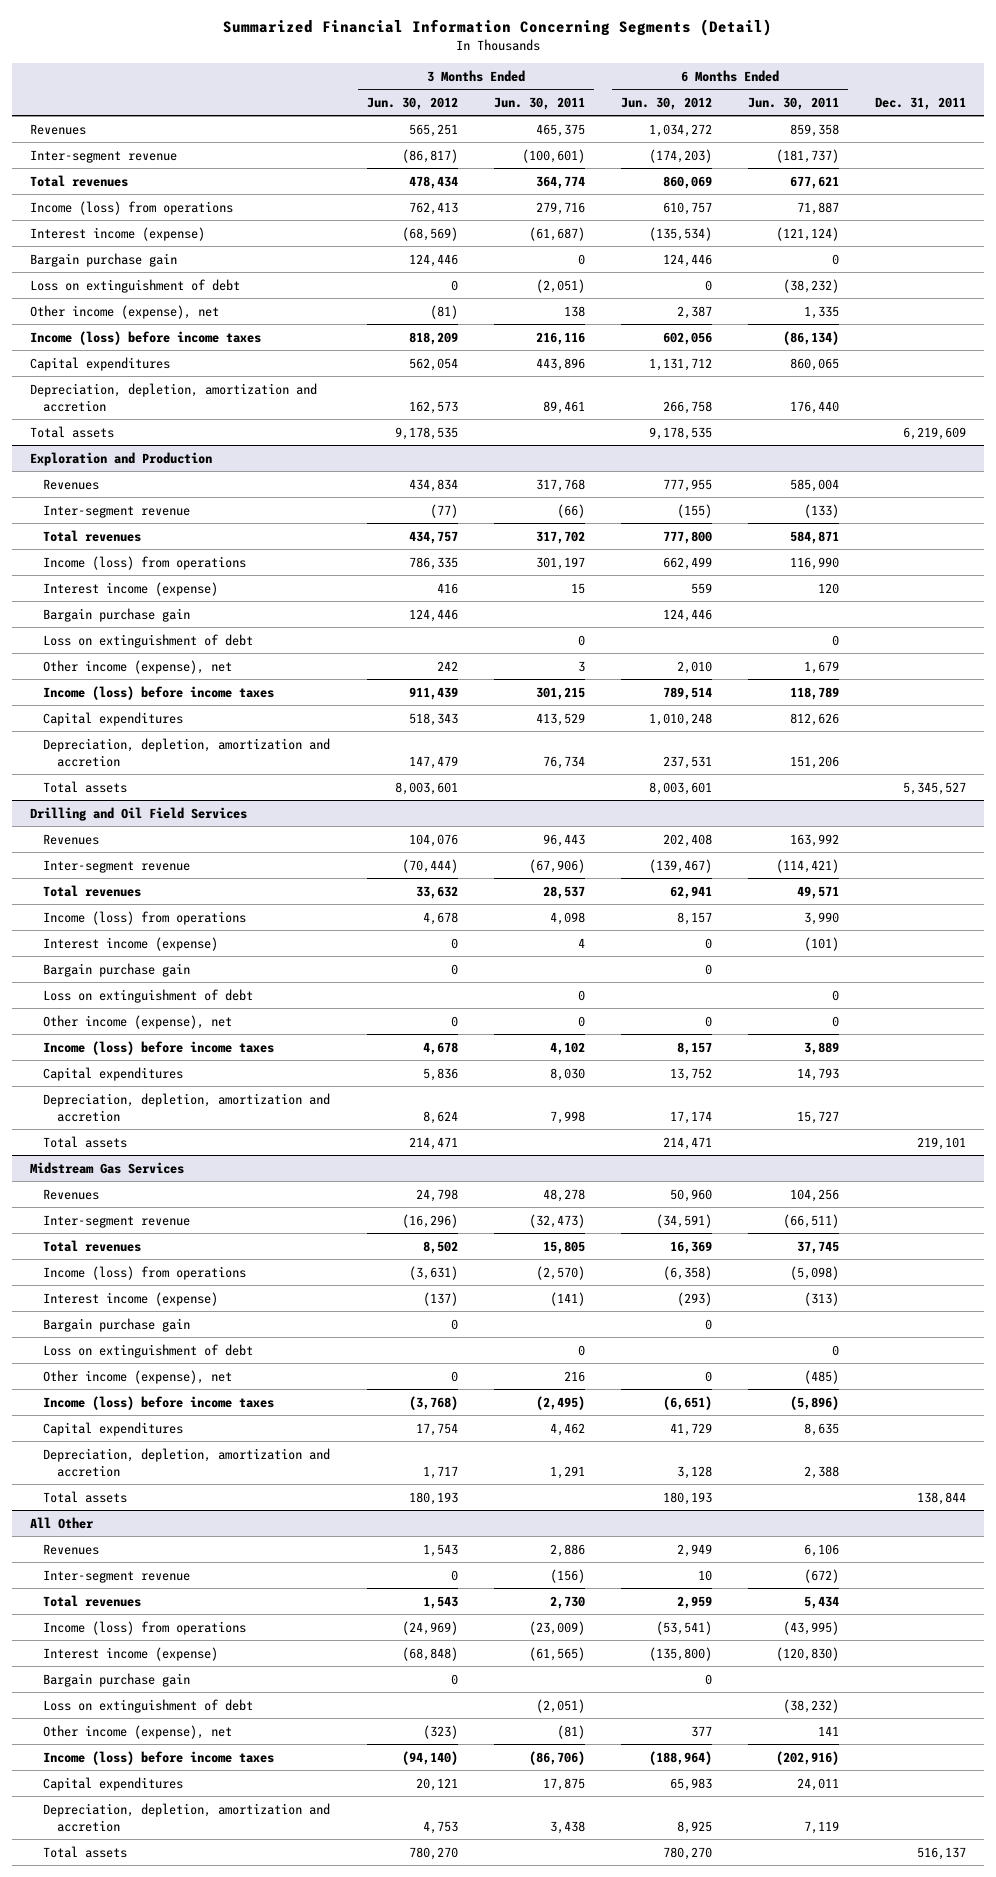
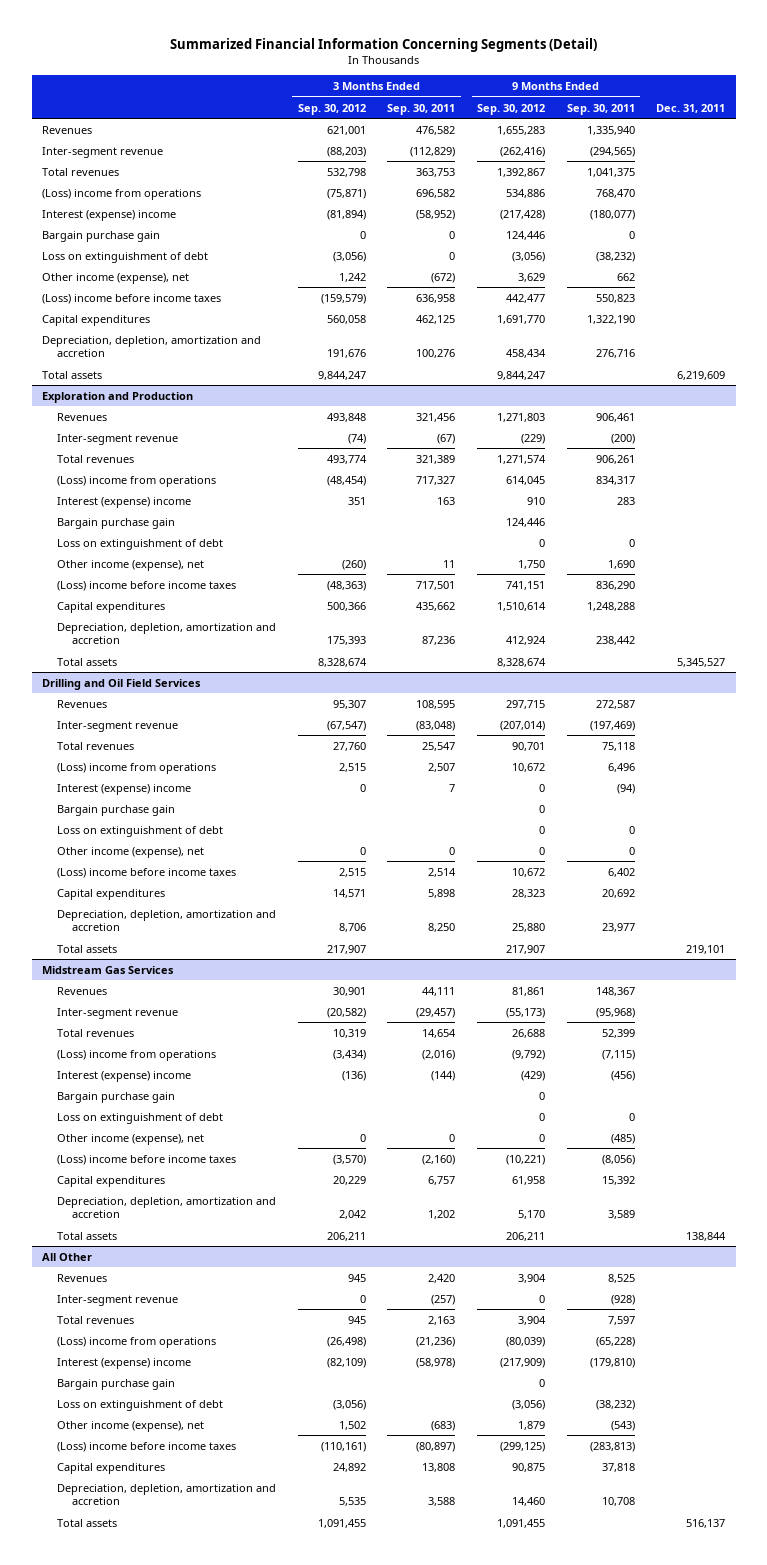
- | 3 Months Ended Jun. 30, 2012 | 3 Months Ended Jun. 30, 2011 | 6 Months Ended Jun. 30, 2012 | 6 Months Ended Jun. 30, 2011 | Dec. 31, 2011
+ | 3 Months Ended Sep. 30, 2012 | 3 Months Ended Sep. 30, 2011 | 9 Months Ended Sep. 30, 2012 | 9 Months Ended Sep. 30, 2011 | Dec. 31, 2011
- Income (loss) from operations | 762,413 | 279,716 | 610,757 | 71,887 |
- Interest income (expense) | (68,569) | (61,687) | (135,534) | (121,124) |
+ (Loss) income from operations | (75,871) | 696,582 | 534,886 | 768,470 |
+ Interest (expense) income | (81,894) | (58,952) | (217,428) | (180,077) |
- Income (loss) before income taxes | 818,209 | 216,116 | 602,056 | (86,134) |
+ (Loss) income before income taxes | (159,579) | 636,958 | 442,477 | 550,823 |
@ Exploration and Production
- Income (loss) from operations | 786,335 | 301,197 | 662,499 | 116,990 |
- Interest income (expense) | 416 | 15 | 559 | 120 |
+ (Loss) income from operations | (48,454) | 717,327 | 614,045 | 834,317 |
+ Interest (expense) income | 351 | 163 | 910 | 283 |
- Income (loss) before income taxes | 911,439 | 301,215 | 789,514 | 118,789 |
+ (Loss) income before income taxes | (48,363) | 717,501 | 741,151 | 836,290 |
@ Drilling and Oil Field Services
- Income (loss) from operations | 4,678 | 4,098 | 8,157 | 3,990 |
- Interest income (expense) | 0 | 4 | 0 | (101) |
+ (Loss) income from operations | 2,515 | 2,507 | 10,672 | 6,496 |
+ Interest (expense) income | 0 | 7 | 0 | (94) |
- Income (loss) before income taxes | 4,678 | 4,102 | 8,157 | 3,889 |
+ (Loss) income before income taxes | 2,515 | 2,514 | 10,672 | 6,402 |
@ Midstream Gas Services
- Income (loss) from operations | (3,631) | (2,570) | (6,358) | (5,098) |
- Interest income (expense) | (137) | (141) | (293) | (313) |
+ (Loss) income from operations | (3,434) | (2,016) | (9,792) | (7,115) |
+ Interest (expense) income | (136) | (144) | (429) | (456) |
- Income (loss) before income taxes | (3,768) | (2,495) | (6,651) | (5,896) |
+ (Loss) income before income taxes | (3,570) | (2,160) | (10,221) | (8,056) |
@ All Other
- Income (loss) from operations | (24,969) | (23,009) | (53,541) | (43,995) |
- Interest income (expense) | (68,848) | (61,565) | (135,800) | (120,830) |
+ (Loss) income from operations | (26,498) | (21,236) | (80,039) | (65,228) |
+ Interest (expense) income | (82,109) | (58,978) | (217,909) | (179,810) |
- Income (loss) before income taxes | (94,140) | (86,706) | (188,964) | (202,916) |
+ (Loss) income before income taxes | (110,161) | (80,897) | (299,125) | (283,813) |

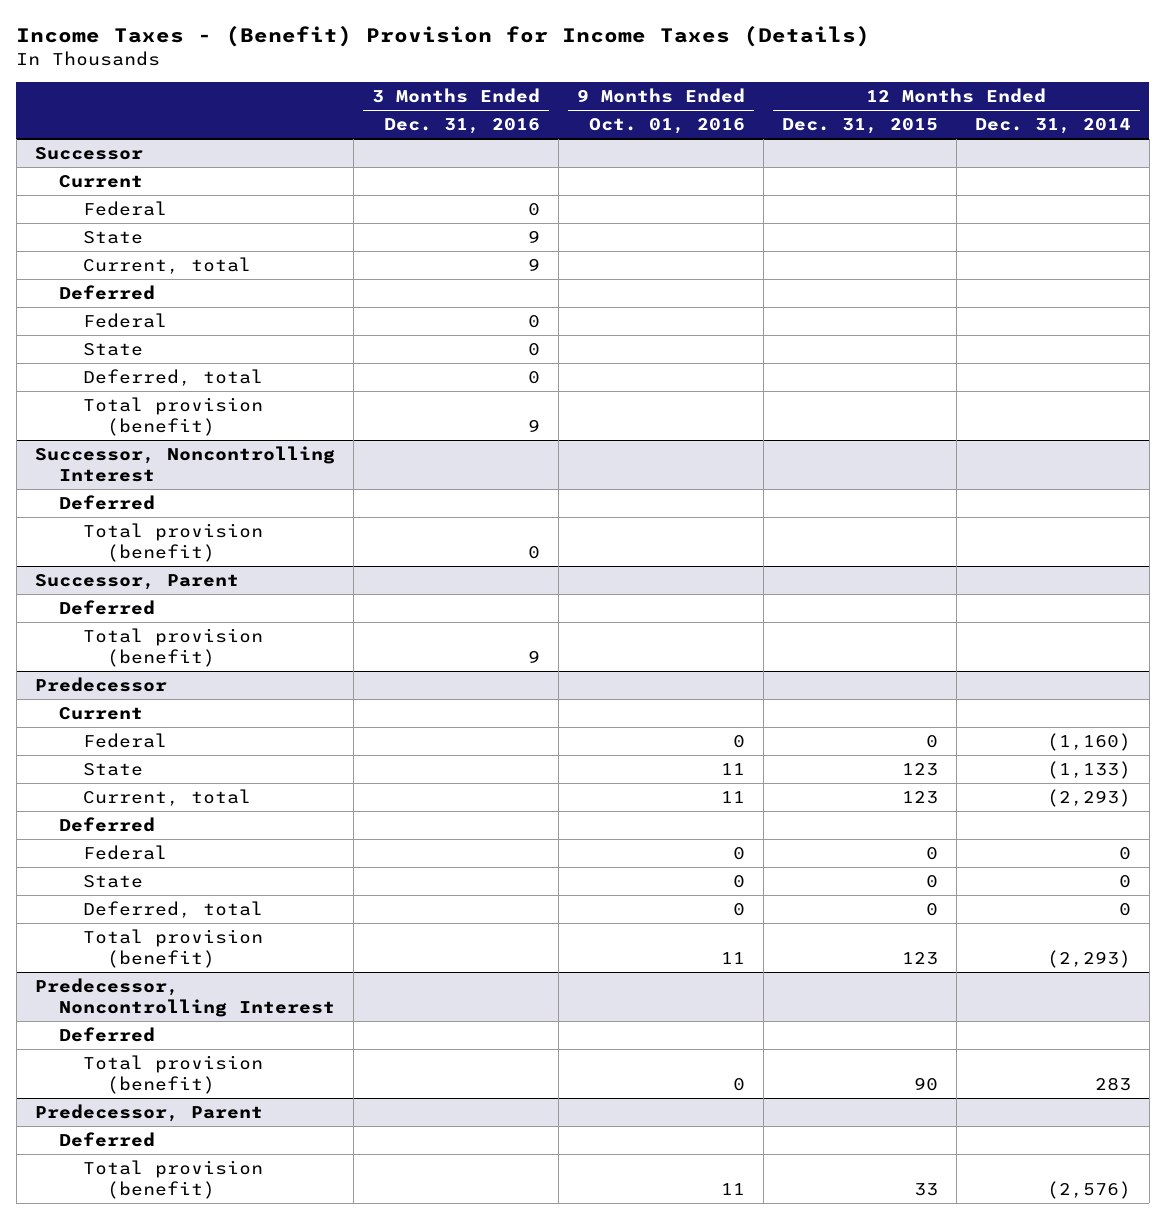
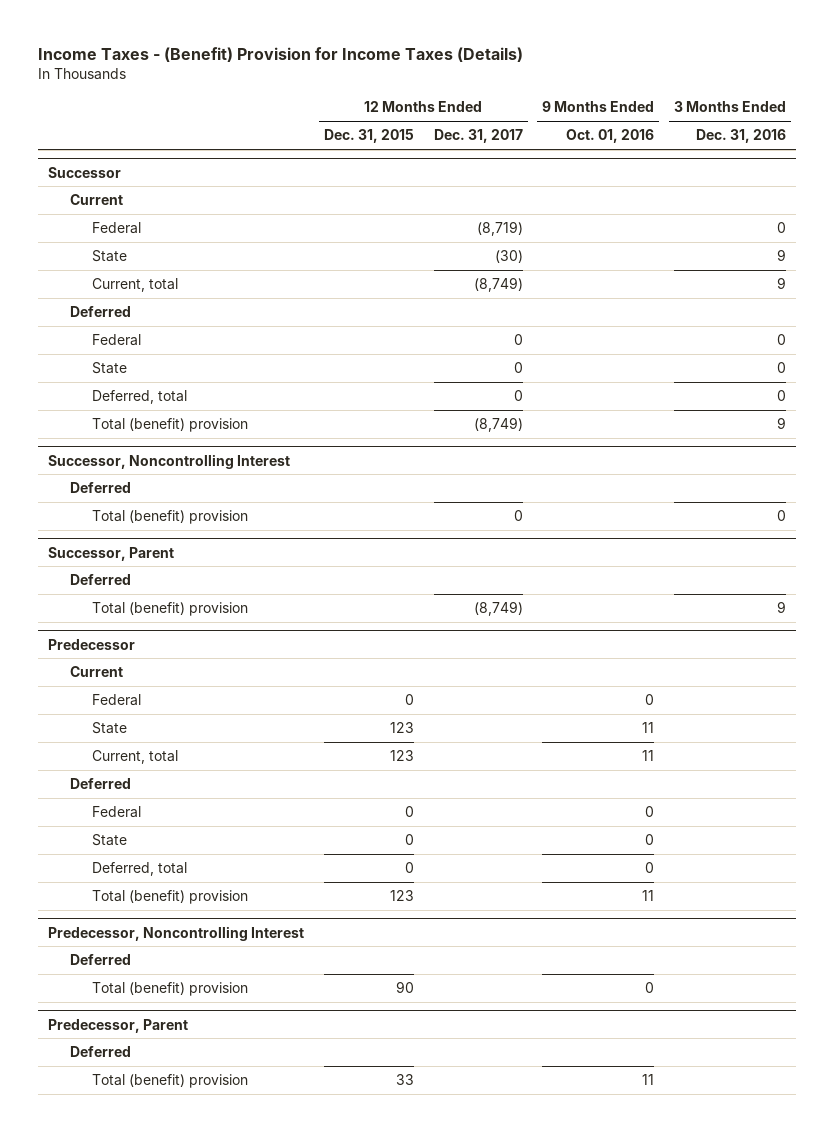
- | 3 Months Ended Dec. 31, 2016 | 9 Months Ended Oct. 01, 2016 | 12 Months Ended Dec. 31, 2015 | 12 Months Ended Dec. 31, 2014
+ | 12 Months Ended Dec. 31, 2015 | 12 Months Ended Dec. 31, 2017 | 9 Months Ended Oct. 01, 2016 | 3 Months Ended Dec. 31, 2016
@ Successor
- Total provision (benefit) | 9 | | |
+ Total (benefit) provision | | (8,749) | | 9
@ Successor, Noncontrolling Interest
- Total provision (benefit) | 0 | | |
+ Total (benefit) provision | | 0 | | 0
@ Successor, Parent
- Total provision (benefit) | 9 | | |
+ Total (benefit) provision | | (8,749) | | 9
@ Predecessor
- Total provision (benefit) | | 11 | 123 | (2,293)
+ Total (benefit) provision | 123 | | 11 |
@ Predecessor, Noncontrolling Interest
- Total provision (benefit) | | 0 | 90 | 283
+ Total (benefit) provision | 90 | | 0 |
@ Predecessor, Parent
- Total provision (benefit) | | 11 | 33 | (2,576)
+ Total (benefit) provision | 33 | | 11 |

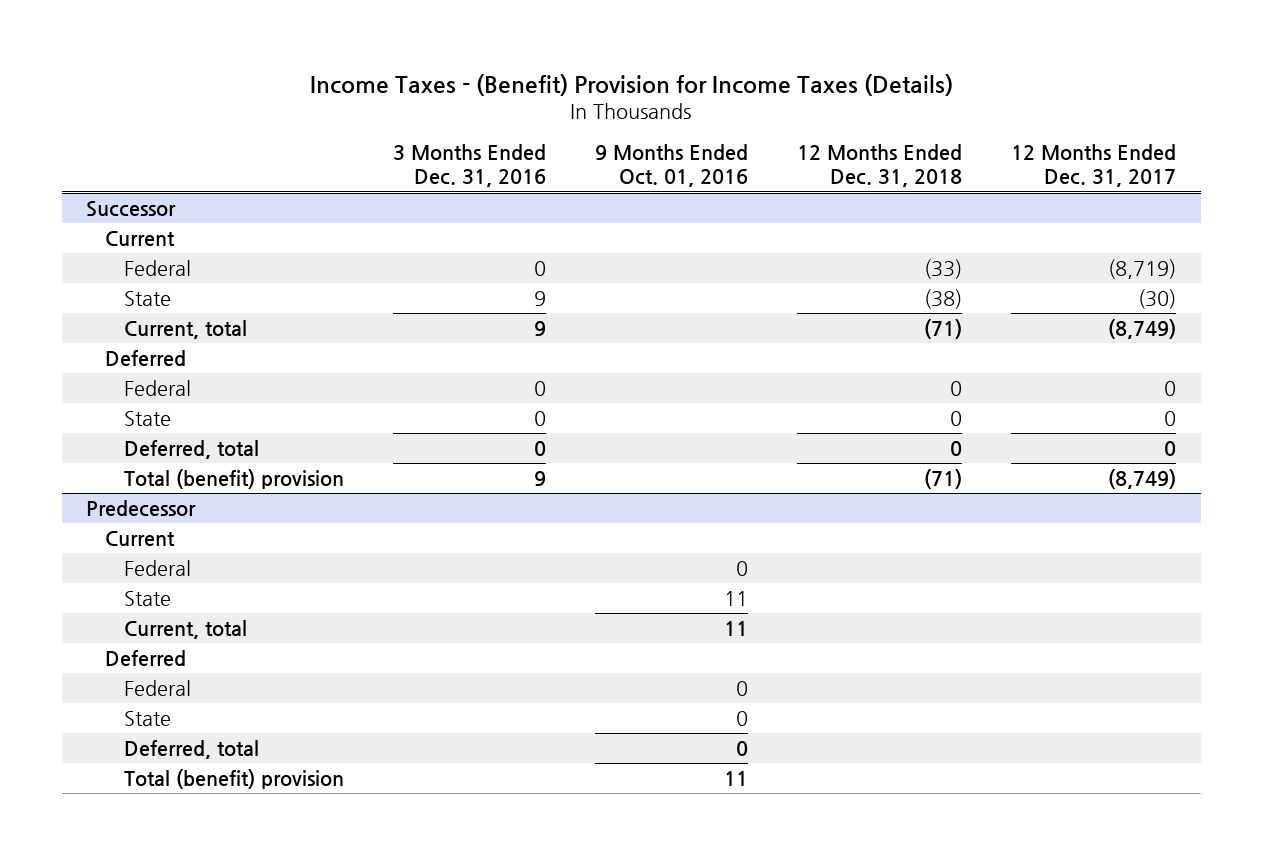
- | 12 Months Ended Dec. 31, 2015 | 12 Months Ended Dec. 31, 2017 | 9 Months Ended Oct. 01, 2016 | 3 Months Ended Dec. 31, 2016
+ | 3 Months Ended Dec. 31, 2016 | 9 Months Ended Oct. 01, 2016 | 12 Months Ended Dec. 31, 2018 | 12 Months Ended Dec. 31, 2017
- Successor, Noncontrolling Interest
- Deferred
- Total (benefit) provision | | 0 | | 0
- Successor, Parent
- Deferred
- Total (benefit) provision | | (8,749) | | 9
- Predecessor, Noncontrolling Interest
- Deferred
- Total (benefit) provision | 90 | | 0 |
- Predecessor, Parent
- Deferred
- Total (benefit) provision | 33 | | 11 |

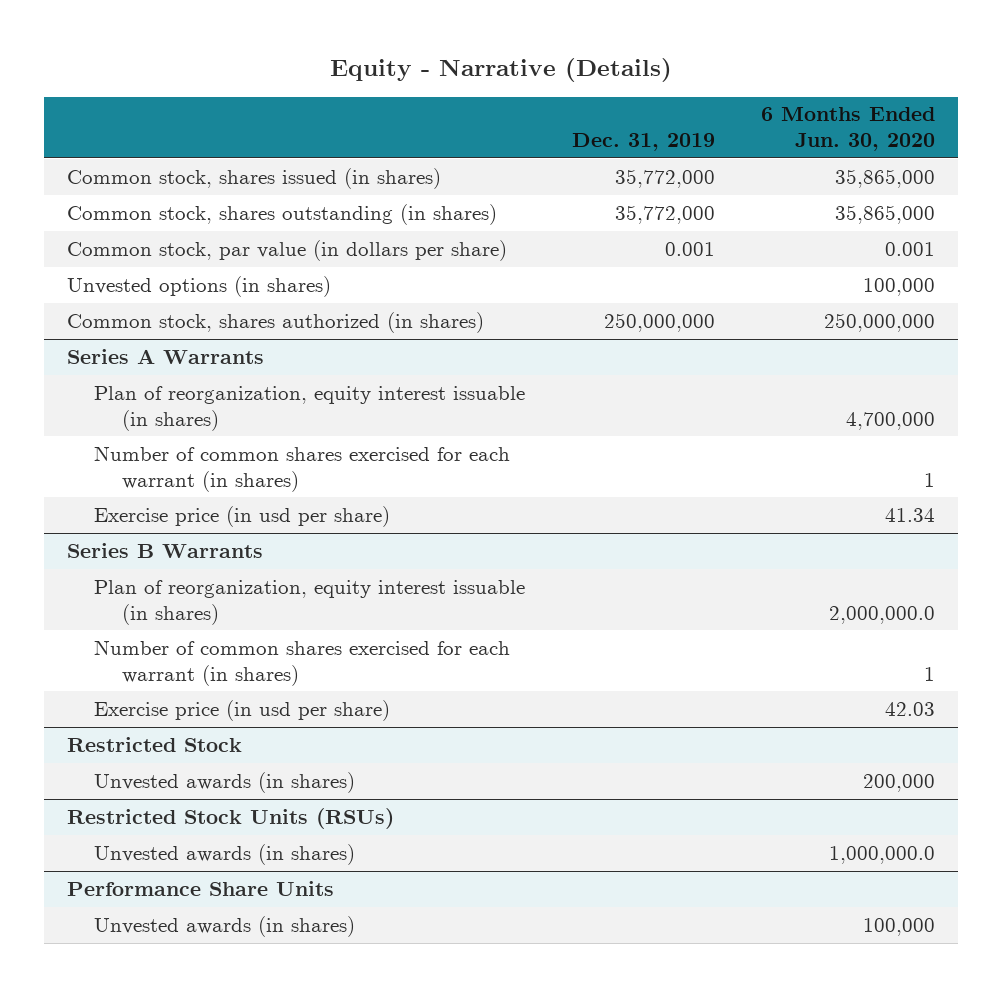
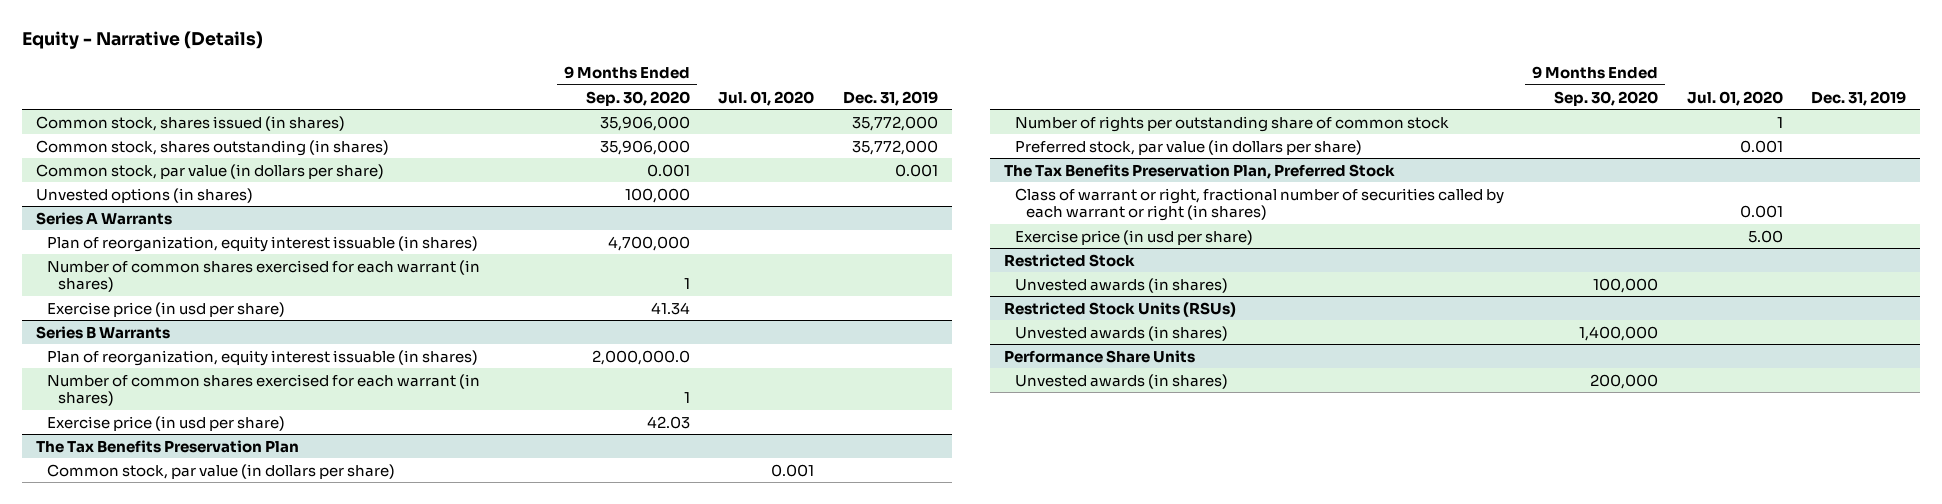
- | Dec. 31, 2019 | 6 Months Ended Jun. 30, 2020
+ | 9 Months Ended Sep. 30, 2020 | Jul. 01, 2020 | Dec. 31, 2019
- Common stock, shares authorized (in shares) | 250,000,000 | 250,000,000
+ The Tax Benefits Preservation Plan
+ Common stock, par value (in dollars per share) | | 0.001 |
+ Number of rights per outstanding share of common stock | | 1 |
+ Preferred stock, par value (in dollars per share) | | 0.001 |
+ The Tax Benefits Preservation Plan, Preferred Stock
+ Class of warrant or right, fractional number of securities called by each warrant or right (in shares) | | 0.001 |
+ Exercise price (in usd per share) | | 5.00 |

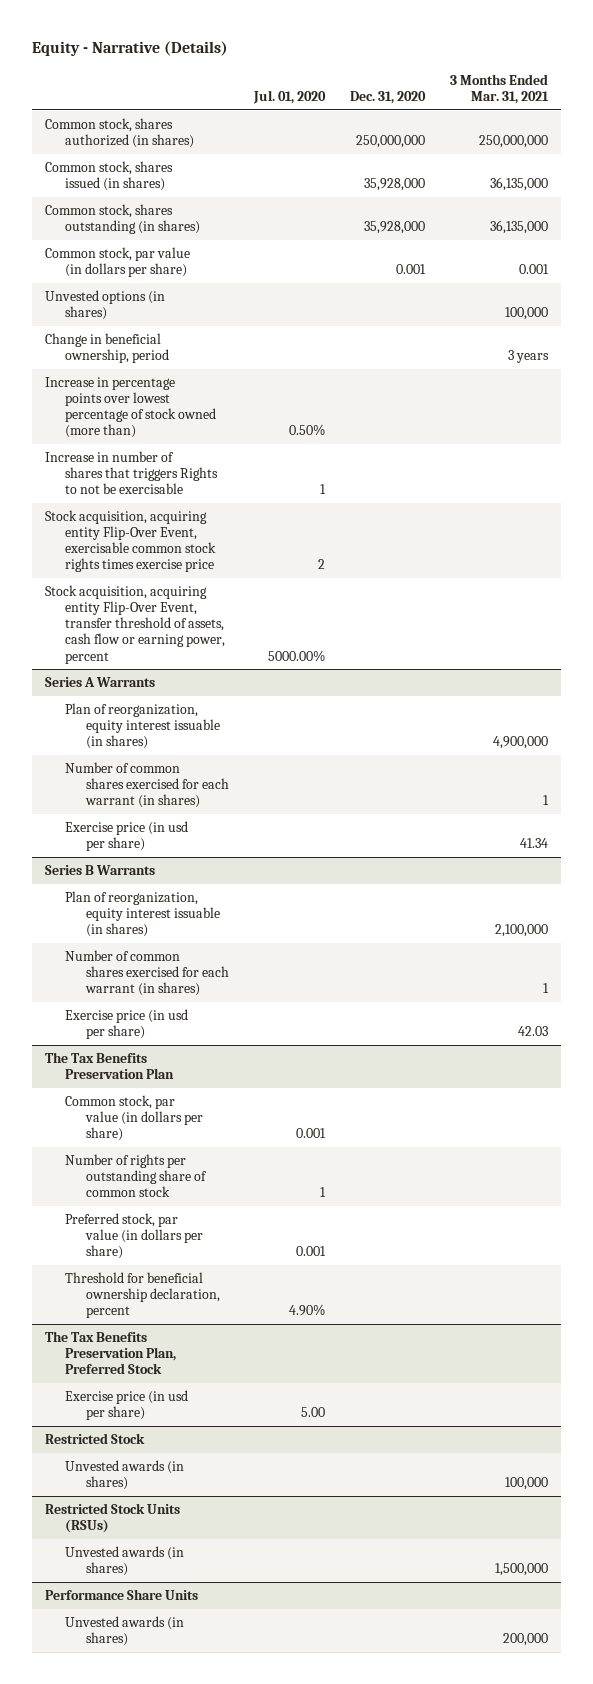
- | 9 Months Ended Sep. 30, 2020 | Jul. 01, 2020 | Dec. 31, 2019
+ | Jul. 01, 2020 | Dec. 31, 2020 | 3 Months Ended Mar. 31, 2021
+ Common stock, shares authorized (in shares) | | 250,000,000 | 250,000,000
+ Change in beneficial ownership, period | | | 3 years
+ Increase in percentage points over lowest percentage of stock owned (more than) | 0.50% | |
+ Increase in number of shares that triggers Rights to not be exercisable | 1 | |
+ Stock acquisition, acquiring entity Flip-Over Event, exercisable common stock rights times exercise price | 2 | |
+ Stock acquisition, acquiring entity Flip-Over Event, transfer threshold of assets, cash flow or earning power, percent | 5000.00% | |
@ The Tax Benefits Preservation Plan
+ Threshold for beneficial ownership declaration, percent | 4.90% | |
@ The Tax Benefits Preservation Plan, Preferred Stock
- Class of warrant or right, fractional number of securities called by each warrant or right (in shares) | | 0.001 |

